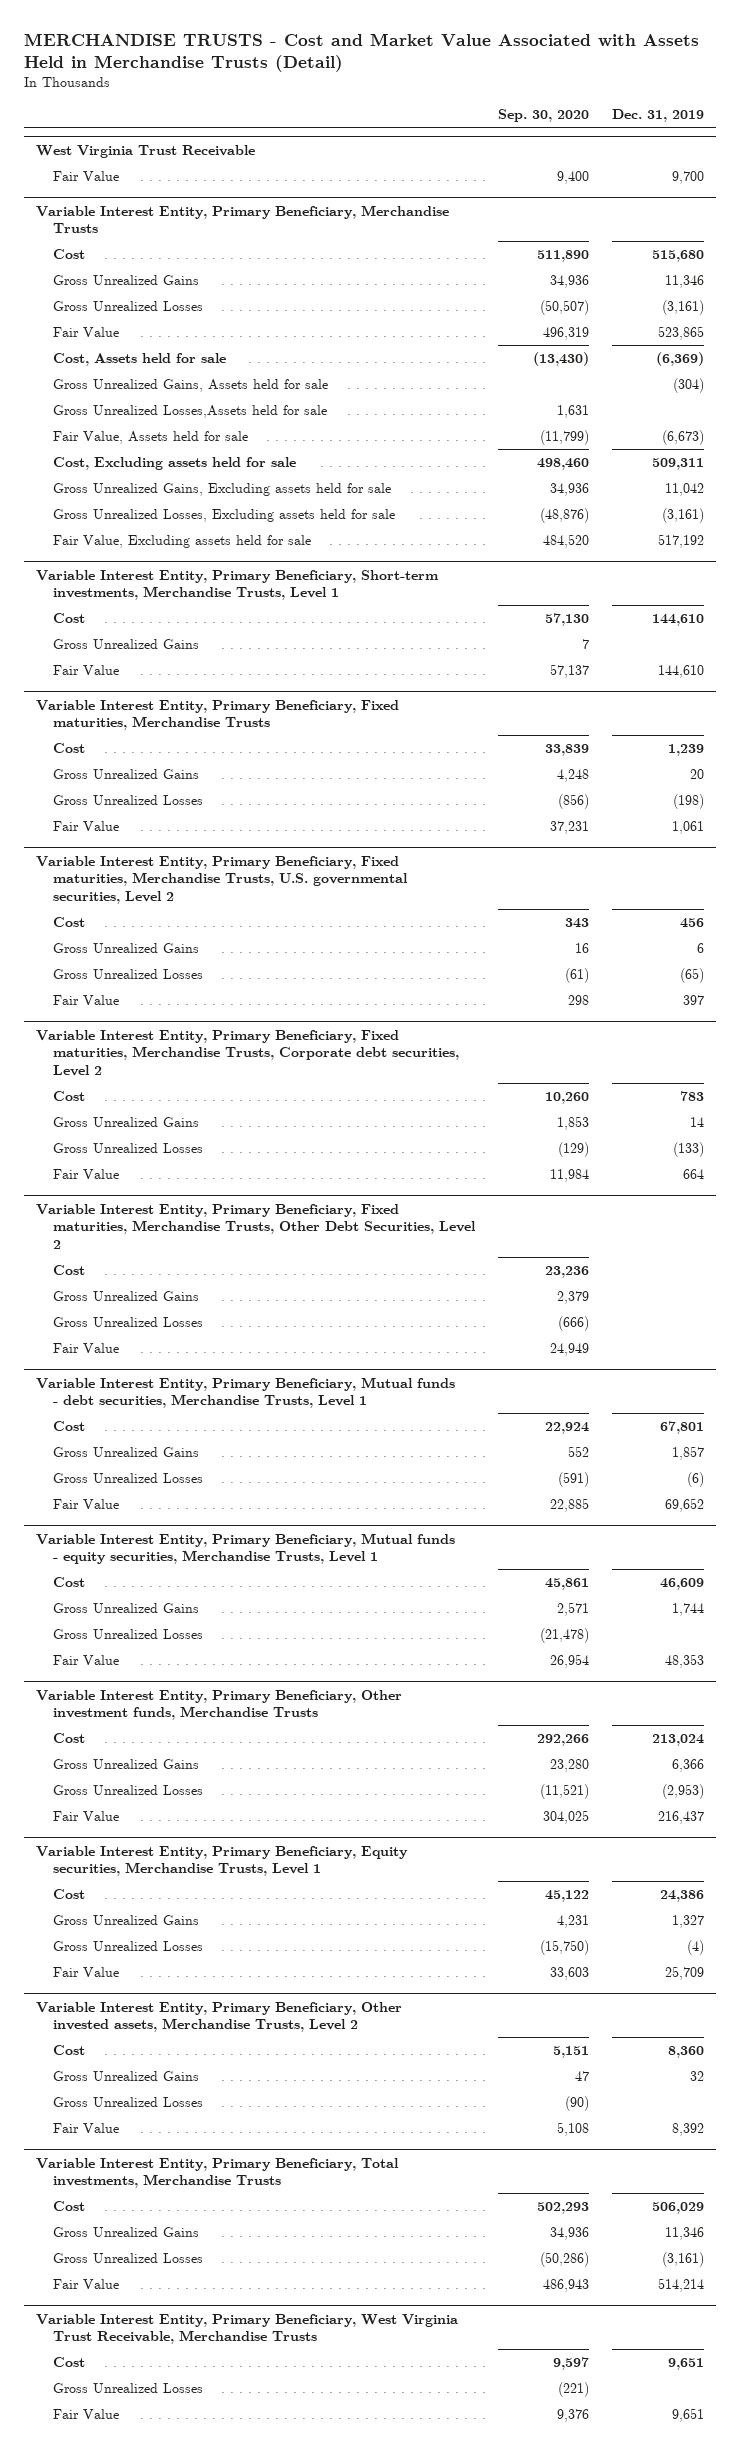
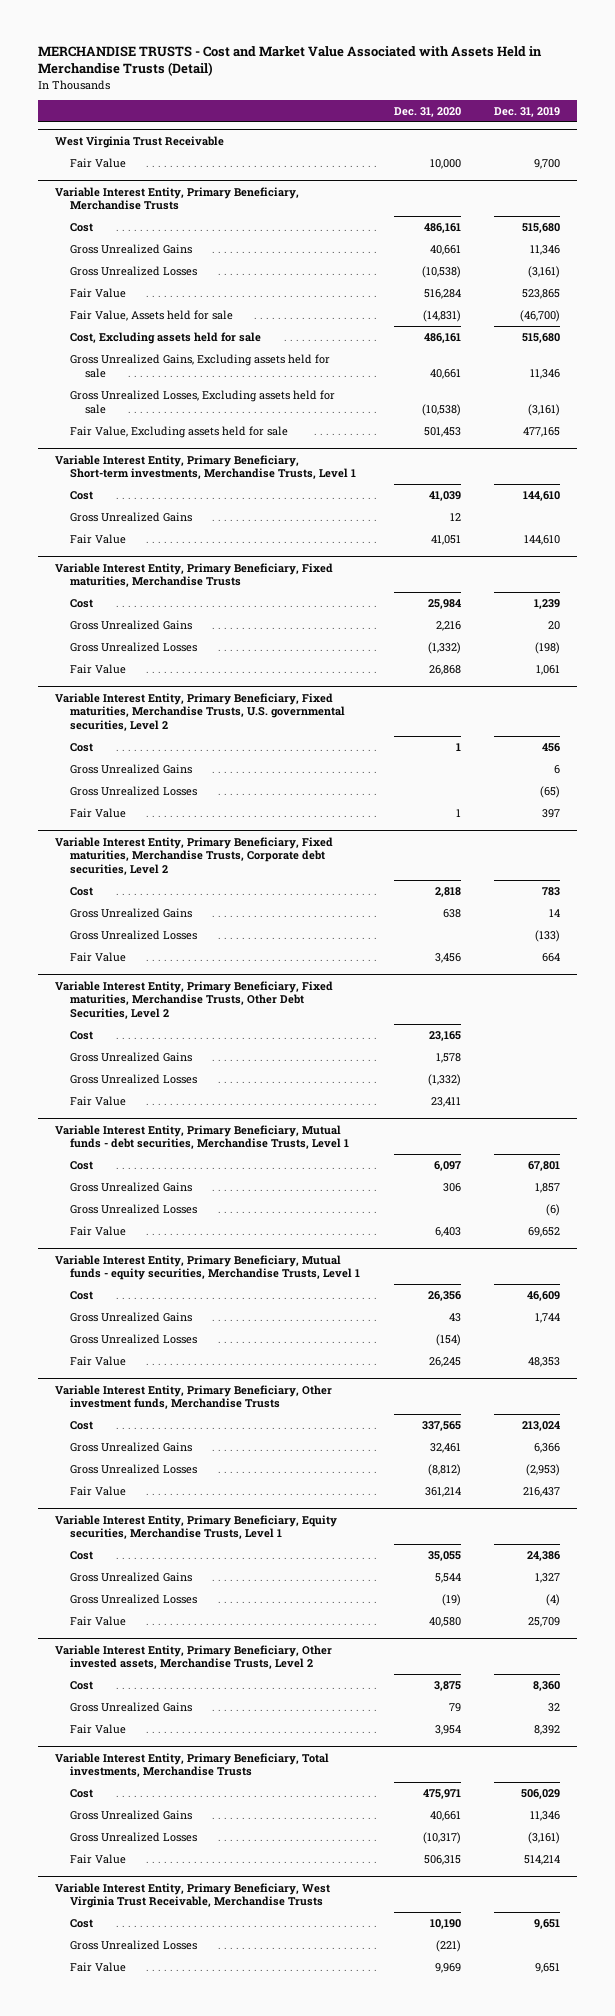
- | Sep. 30, 2020 | Dec. 31, 2019
+ | Dec. 31, 2020 | Dec. 31, 2019
@ Variable Interest Entity, Primary Beneficiary, Merchandise Trusts
- Cost, Assets held for sale | (13,430) | (6,369)
- Gross Unrealized Gains, Assets held for sale | | (304)
- Gross Unrealized Losses,Assets held for sale | 1,631 |
- Fair Value, Assets held for sale | (11,799) | (6,673)
- Cost, Excluding assets held for sale | 498,460 | 509,311
- Gross Unrealized Gains, Excluding assets held for sale | 34,936 | 11,042
+ Fair Value, Assets held for sale | (14,831) | (46,700)
+ Cost, Excluding assets held for sale | 486,161 | 515,680
+ Gross Unrealized Gains, Excluding assets held for sale | 40,661 | 11,346
- Fair Value, Excluding assets held for sale | 484,520 | 517,192
+ Fair Value, Excluding assets held for sale | 501,453 | 477,165
@ Variable Interest Entity, Primary Beneficiary, Other invested assets, Merchandise Trusts, Level 2
- Gross Unrealized Losses | (90) |

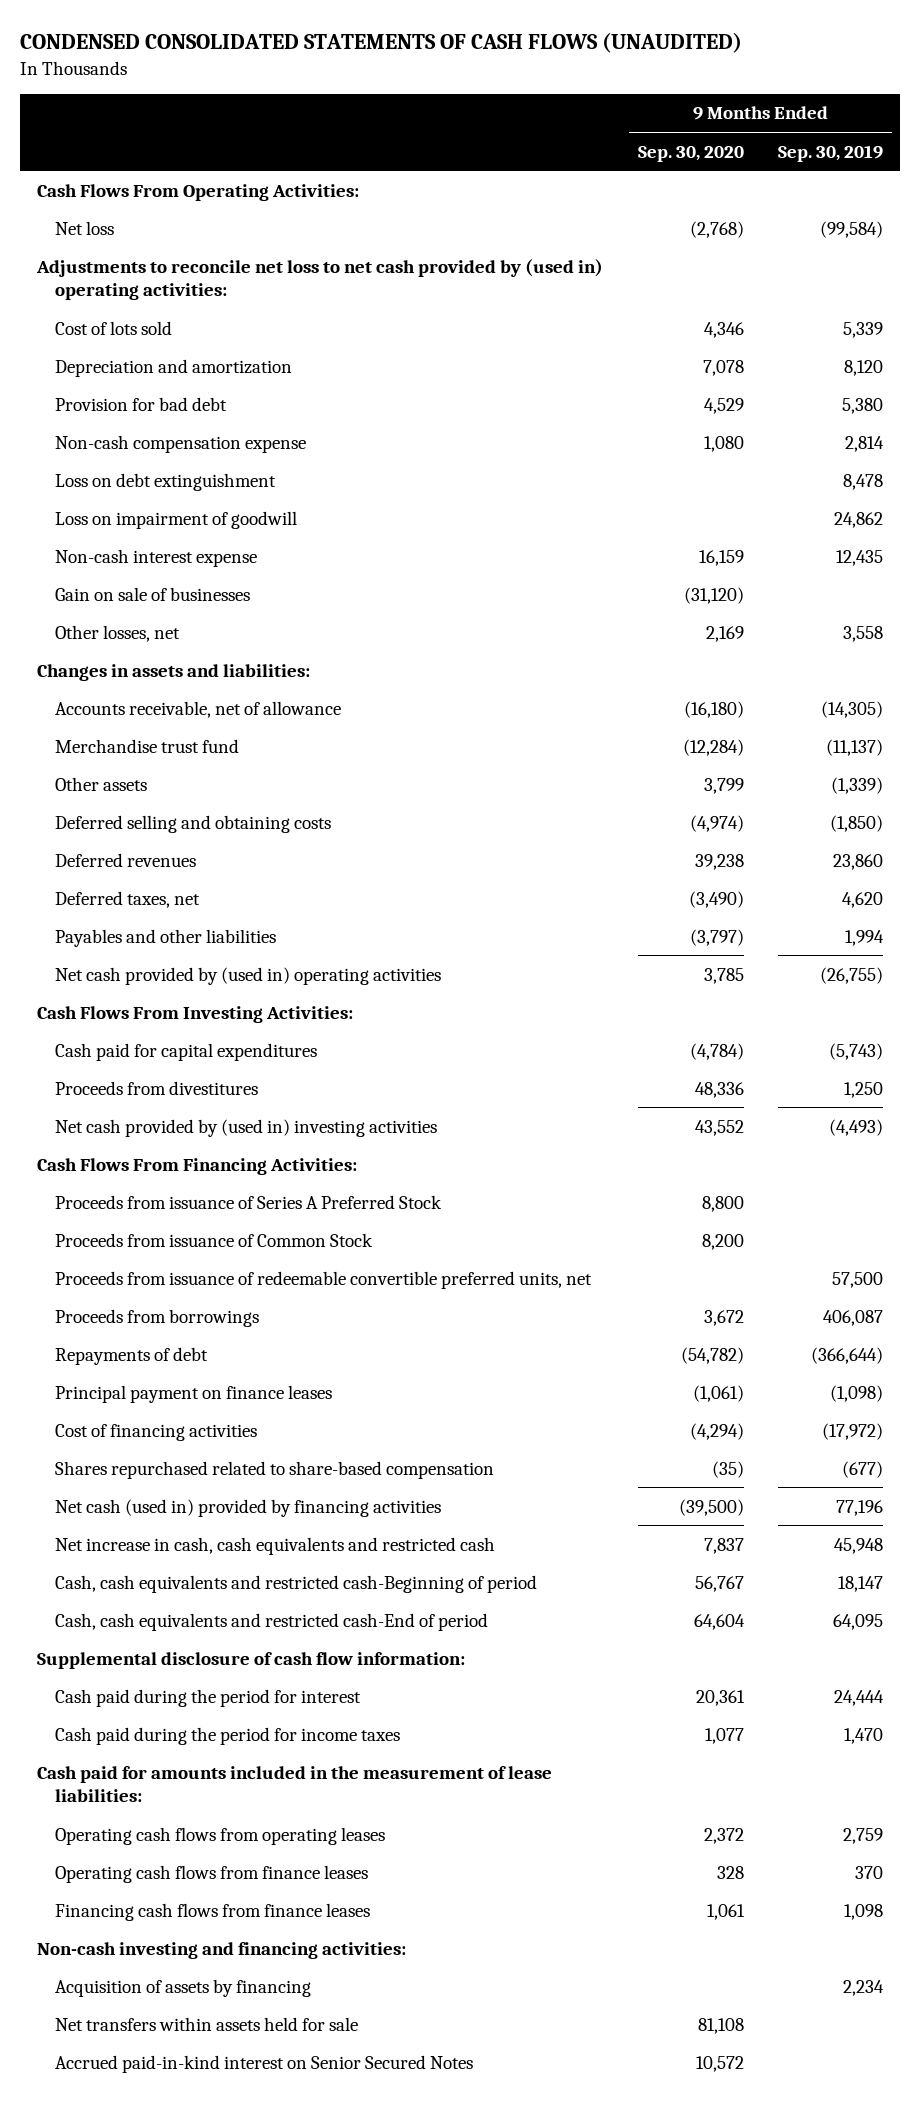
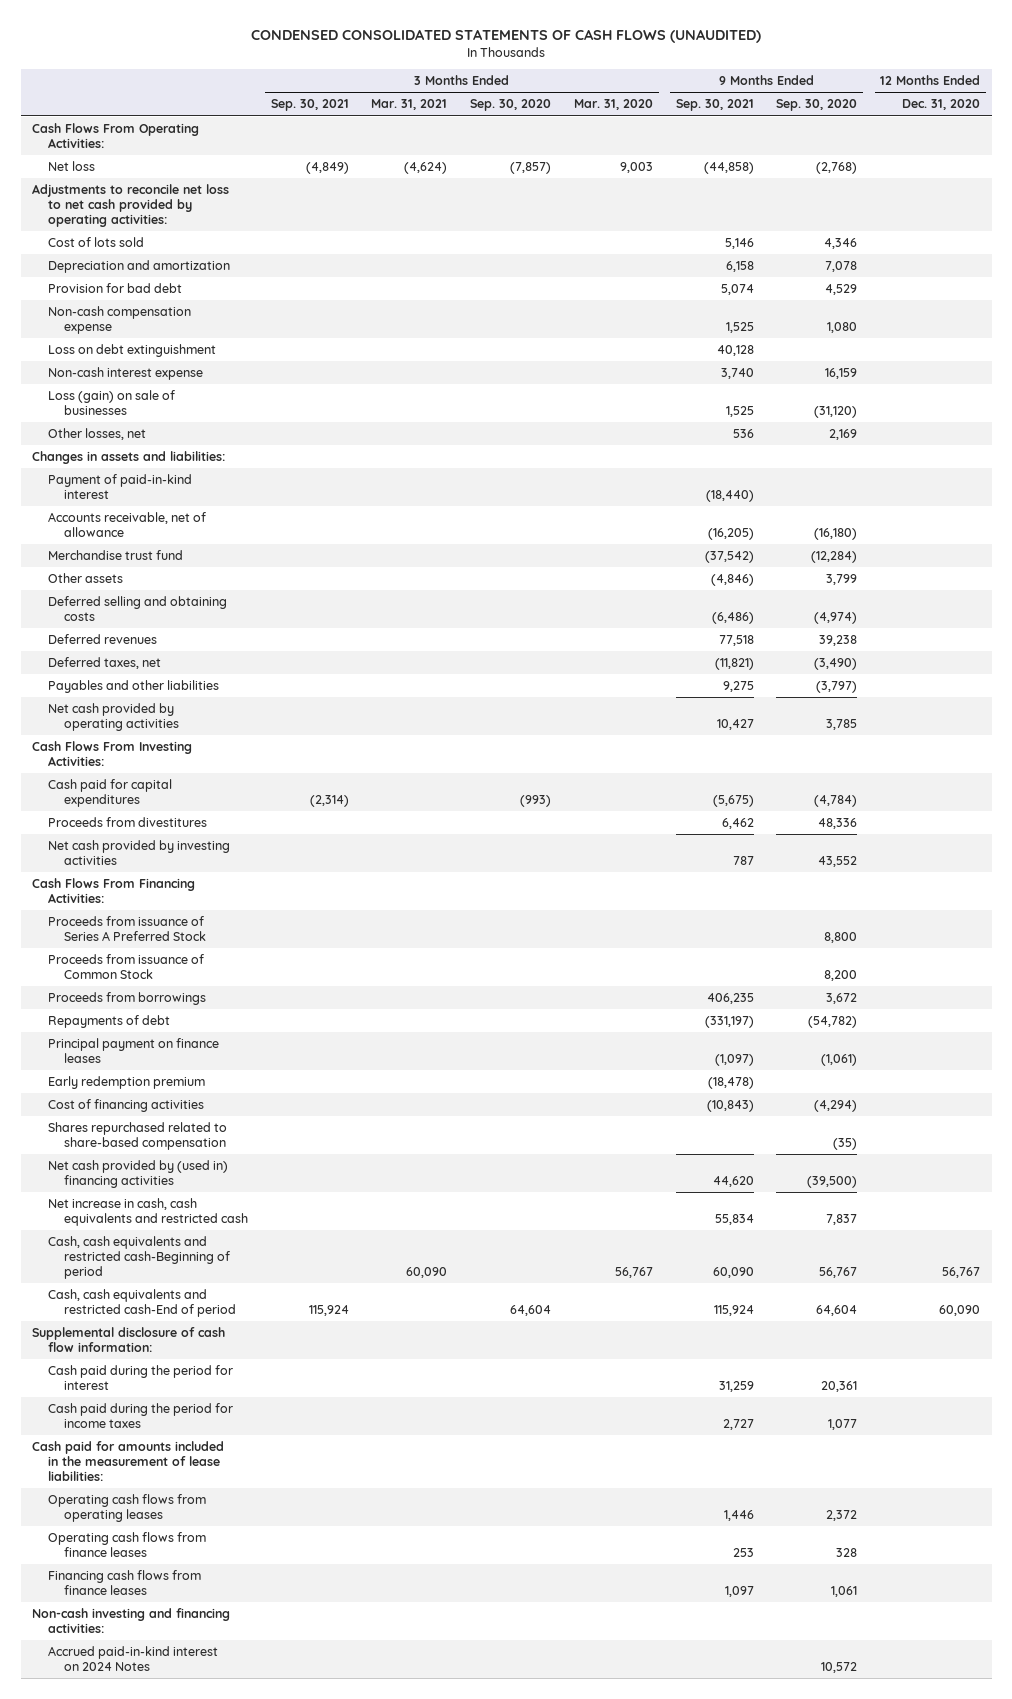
- | 9 Months Ended Sep. 30, 2020 | 9 Months Ended Sep. 30, 2019
+ | 3 Months Ended Sep. 30, 2021 | 3 Months Ended Mar. 31, 2021 | 3 Months Ended Sep. 30, 2020 | 3 Months Ended Mar. 31, 2020 | 9 Months Ended Sep. 30, 2021 | 9 Months Ended Sep. 30, 2020 | 12 Months Ended Dec. 31, 2020
- Adjustments to reconcile net loss to net cash provided by (used in) operating activities:
+ Adjustments to reconcile net loss to net cash provided by operating activities:
- Loss on impairment of goodwill | | 24,862
- Gain on sale of businesses | (31,120) |
+ Loss (gain) on sale of businesses | | | | | 1,525 | (31,120) |
+ Payment of paid-in-kind interest | | | | | (18,440) | |
- Net cash provided by (used in) operating activities | 3,785 | (26,755)
+ Net cash provided by operating activities | | | | | 10,427 | 3,785 |
- Net cash provided by (used in) investing activities | 43,552 | (4,493)
+ Net cash provided by investing activities | | | | | 787 | 43,552 |
- Proceeds from issuance of redeemable convertible preferred units, net | | 57,500
+ Early redemption premium | | | | | (18,478) | |
- Net cash (used in) provided by financing activities | (39,500) | 77,196
+ Net cash provided by (used in) financing activities | | | | | 44,620 | (39,500) |
- Acquisition of assets by financing | | 2,234
- Net transfers within assets held for sale | 81,108 |
- Accrued paid-in-kind interest on Senior Secured Notes | 10,572 |
+ Accrued paid-in-kind interest on 2024 Notes | | | | | | 10,572 |

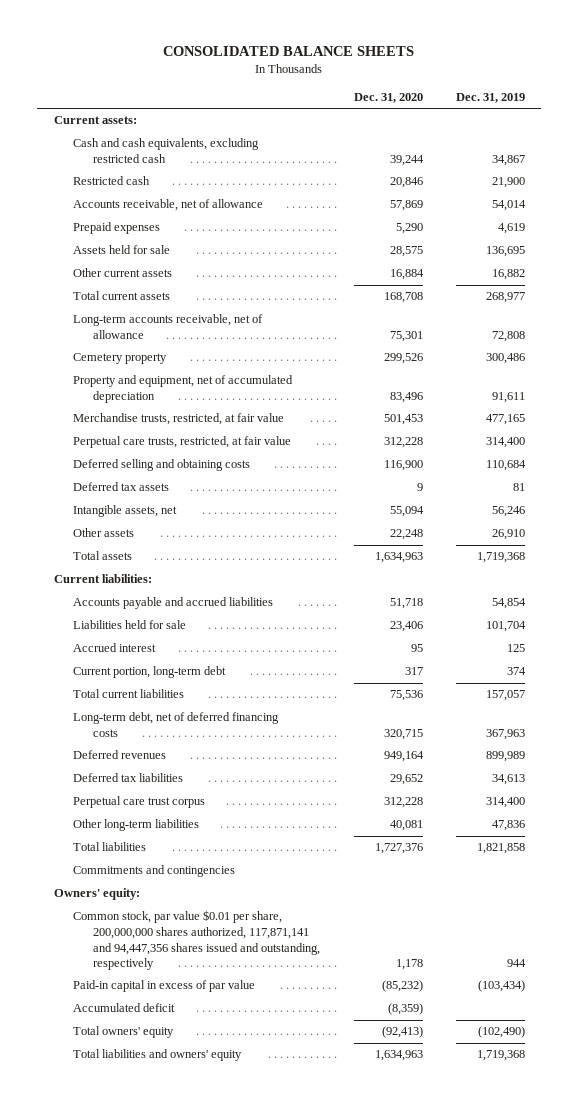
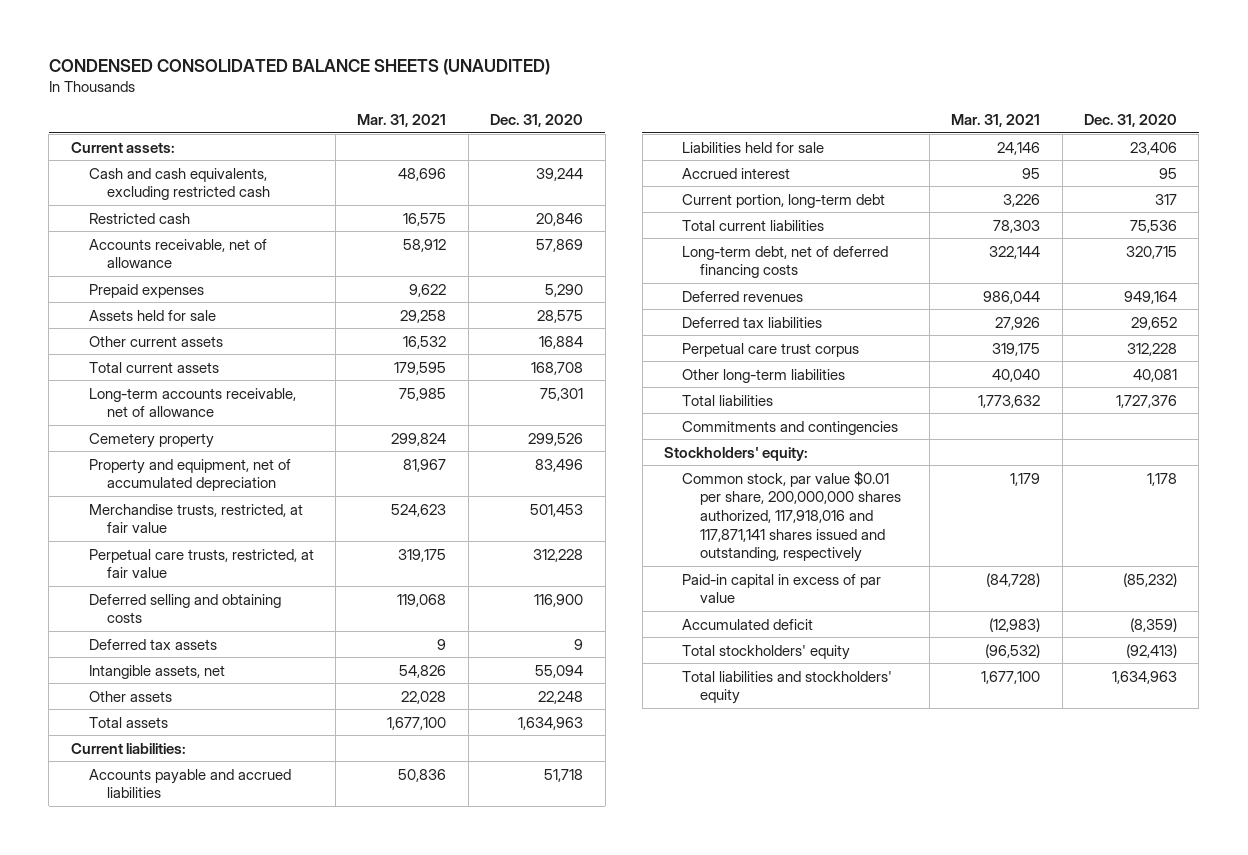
- CONSOLIDATED BALANCE SHEETS
+ CONDENSED CONSOLIDATED BALANCE SHEETS (UNAUDITED)
- | Dec. 31, 2020 | Dec. 31, 2019
+ | Mar. 31, 2021 | Dec. 31, 2020
- Owners' equity:
- Common stock, par value $0.01 per share, 200,000,000 shares authorized, 117,871,141 and 94,447,356 shares issued and outstanding, respectively | 1,178 | 944
+ Stockholders' equity:
+ Common stock, par value $0.01 per share, 200,000,000 shares authorized, 117,918,016 and 117,871,141 shares issued and outstanding, respectively | 1,179 | 1,178
- Total owners' equity | (92,413) | (102,490)
- Total liabilities and owners' equity | 1,634,963 | 1,719,368
+ Total stockholders' equity | (96,532) | (92,413)
+ Total liabilities and stockholders' equity | 1,677,100 | 1,634,963

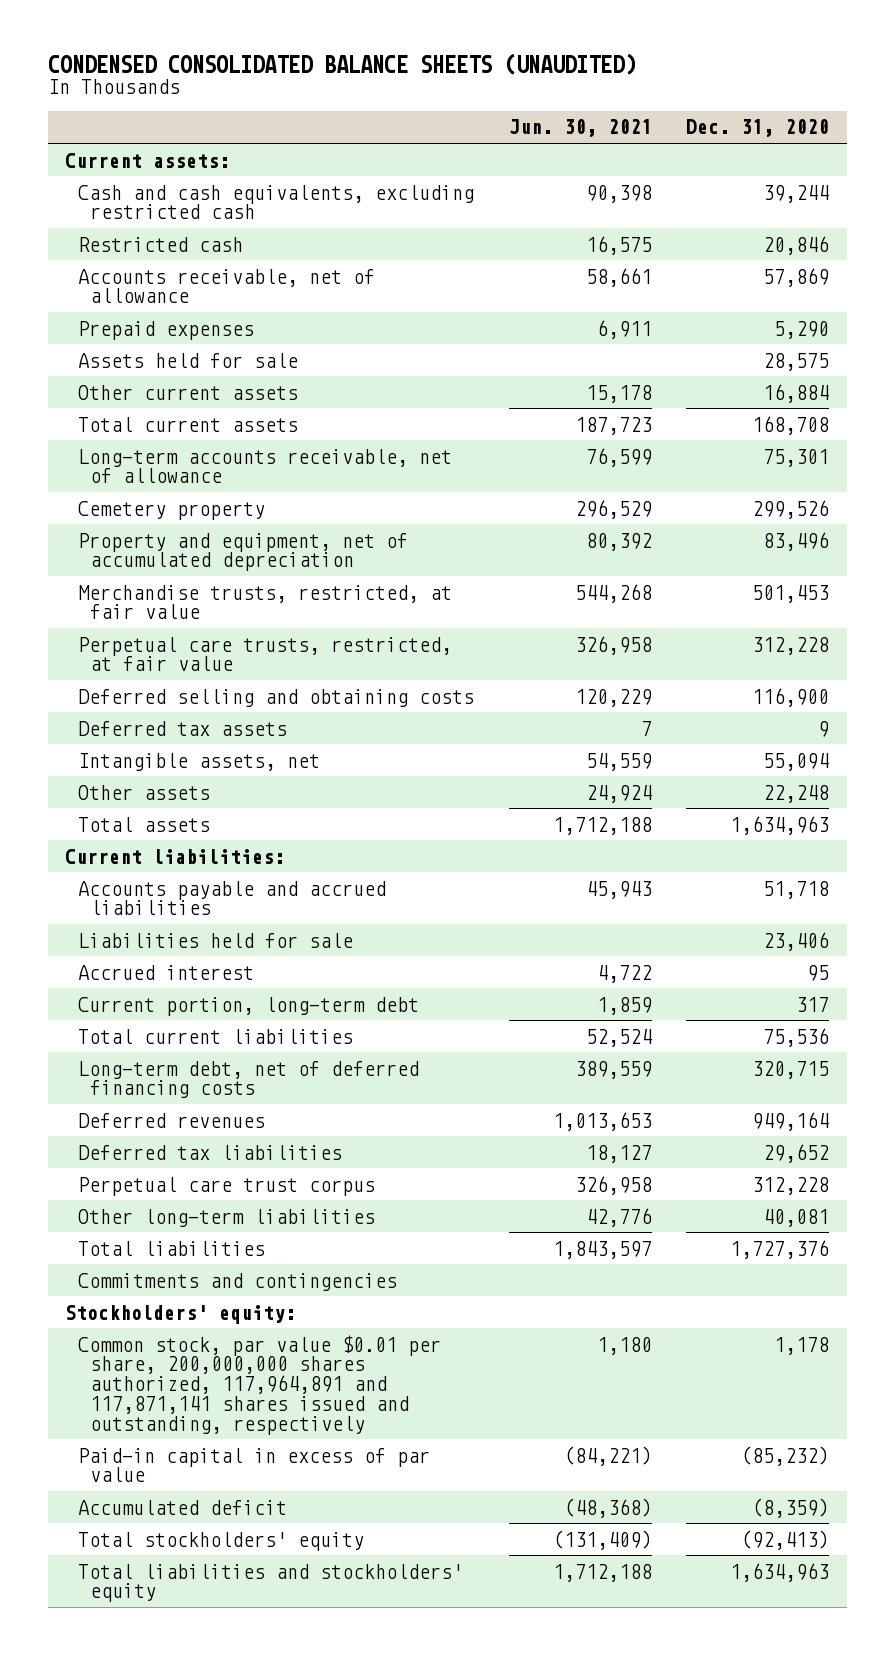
- | Mar. 31, 2021 | Dec. 31, 2020
+ | Jun. 30, 2021 | Dec. 31, 2020
- Common stock, par value $0.01 per share, 200,000,000 shares authorized, 117,918,016 and 117,871,141 shares issued and outstanding, respectively | 1,179 | 1,178
+ Common stock, par value $0.01 per share, 200,000,000 shares authorized, 117,964,891 and 117,871,141 shares issued and outstanding, respectively | 1,180 | 1,178

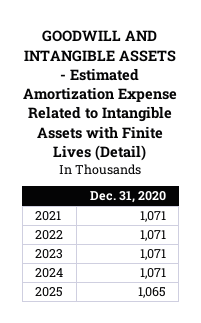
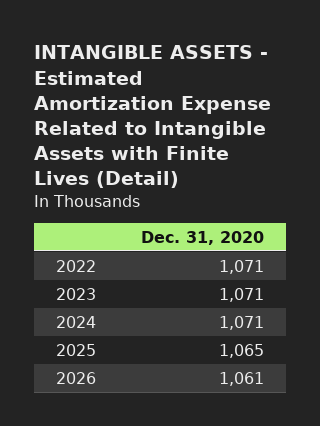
- GOODWILL AND INTANGIBLE ASSETS - Estimated Amortization Expense Related to Intangible Assets with Finite Lives (Detail)
+ INTANGIBLE ASSETS - Estimated Amortization Expense Related to Intangible Assets with Finite Lives (Detail)
- 2021 | 1,071
+ 2026 | 1,061

